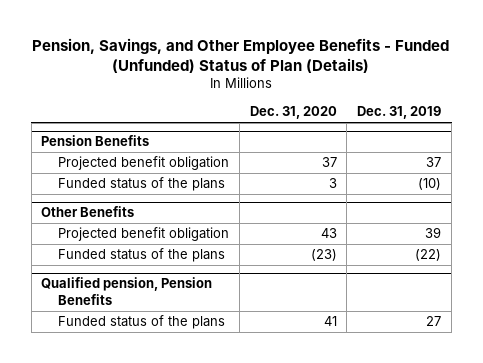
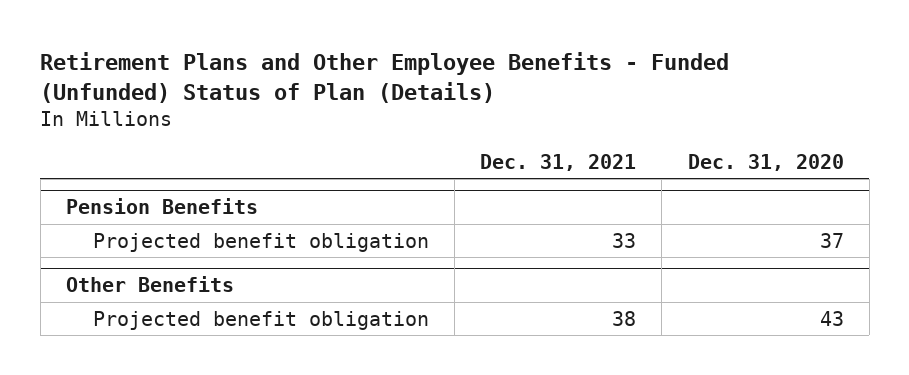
- Pension, Savings, and Other Employee Benefits - Funded (Unfunded) Status of Plan (Details)
+ Retirement Plans and Other Employee Benefits - Funded (Unfunded) Status of Plan (Details)
- | Dec. 31, 2020 | Dec. 31, 2019
+ | Dec. 31, 2021 | Dec. 31, 2020
@ Pension Benefits
- Funded status of the plans | 3 | (10)
@ Other Benefits
- Funded status of the plans | (23) | (22)
- Qualified pension, Pension Benefits
- Funded status of the plans | 41 | 27

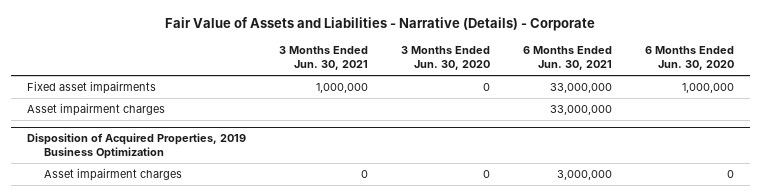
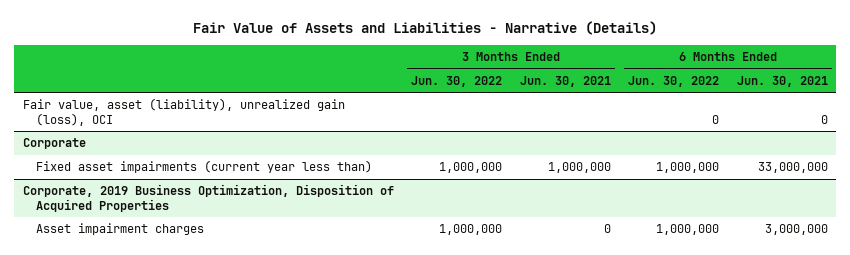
- Fair Value of Assets and Liabilities - Narrative (Details) - Corporate
+ Fair Value of Assets and Liabilities - Narrative (Details)
- | 3 Months Ended Jun. 30, 2021 | 3 Months Ended Jun. 30, 2020 | 6 Months Ended Jun. 30, 2021 | 6 Months Ended Jun. 30, 2020
+ | 3 Months Ended Jun. 30, 2022 | 3 Months Ended Jun. 30, 2021 | 6 Months Ended Jun. 30, 2022 | 6 Months Ended Jun. 30, 2021
- Fixed asset impairments | 1,000,000 | 0 | 33,000,000 | 1,000,000
- Asset impairment charges | | | 33,000,000 |
- Disposition of Acquired Properties, 2019 Business Optimization
+ Fair value, asset (liability), unrealized gain (loss), OCI | | | 0 | 0
+ Corporate
+ Fixed asset impairments (current year less than) | 1,000,000 | 1,000,000 | 1,000,000 | 33,000,000
+ Corporate, 2019 Business Optimization, Disposition of Acquired Properties

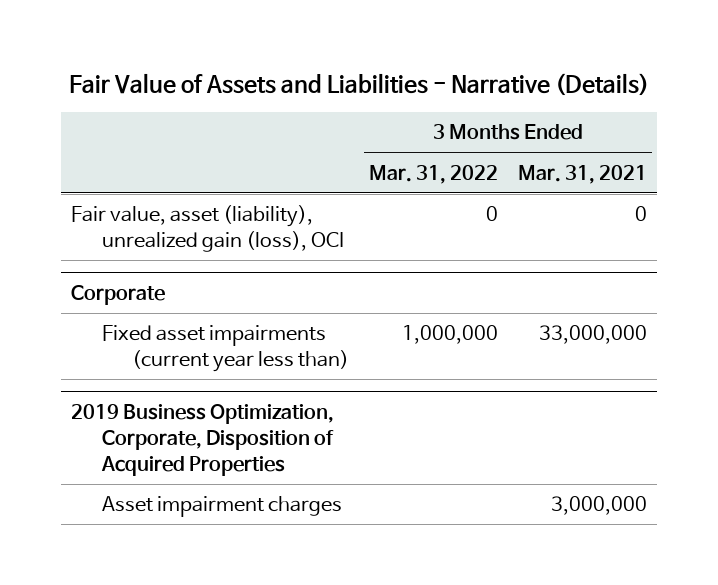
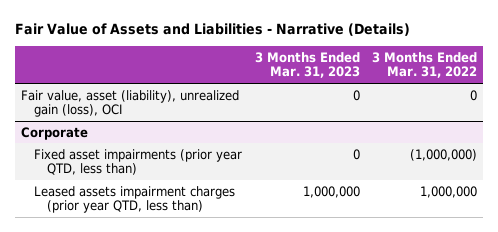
- | 3 Months Ended Mar. 31, 2022 | 3 Months Ended Mar. 31, 2021
+ | 3 Months Ended Mar. 31, 2023 | 3 Months Ended Mar. 31, 2022
@ Corporate
- Fixed asset impairments (current year less than) | 1,000,000 | 33,000,000
- 2019 Business Optimization, Corporate, Disposition of Acquired Properties
- Asset impairment charges | | 3,000,000
@ Corporate
+ Fixed asset impairments (prior year QTD, less than) | 0 | (1,000,000)
+ Leased assets impairment charges (prior year QTD, less than) | 1,000,000 | 1,000,000

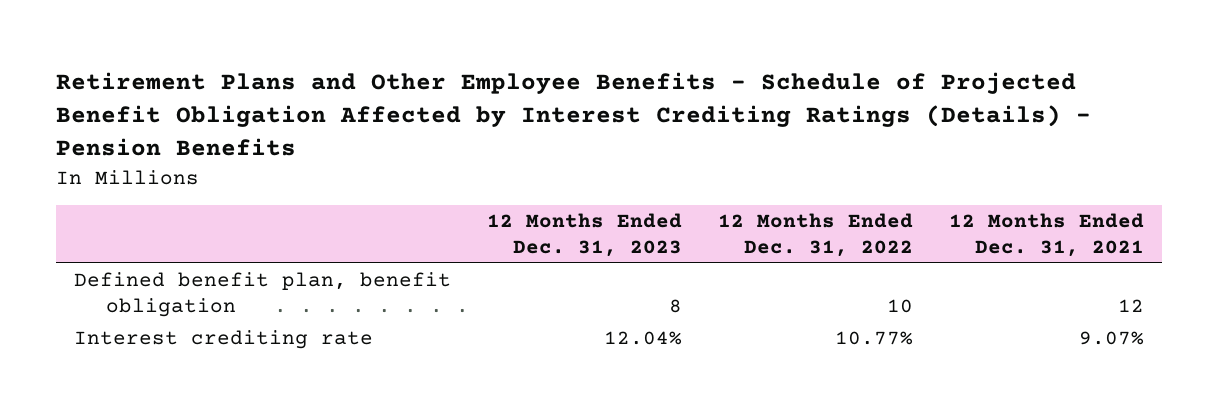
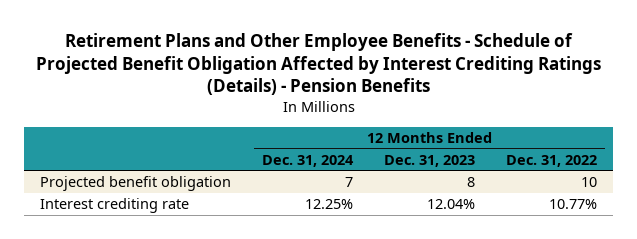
- | 12 Months Ended Dec. 31, 2023 | 12 Months Ended Dec. 31, 2022 | 12 Months Ended Dec. 31, 2021
+ | 12 Months Ended Dec. 31, 2024 | 12 Months Ended Dec. 31, 2023 | 12 Months Ended Dec. 31, 2022
- Defined benefit plan, benefit obligation | 8 | 10 | 12
+ Projected benefit obligation | 7 | 8 | 10

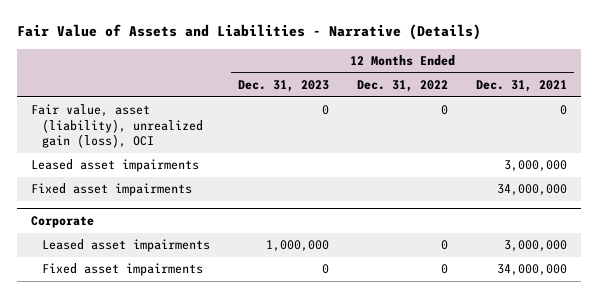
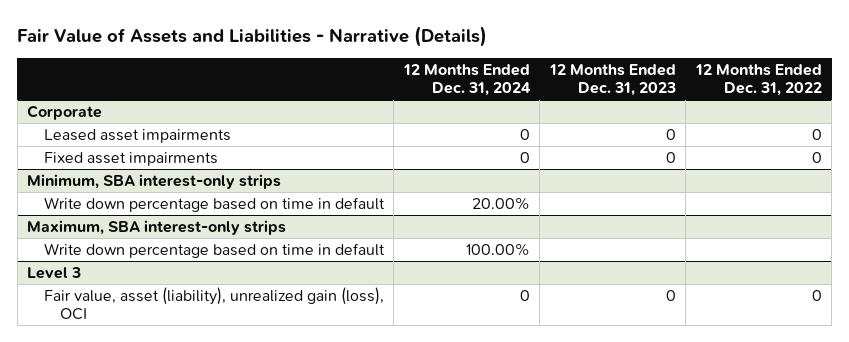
- | 12 Months Ended Dec. 31, 2023 | 12 Months Ended Dec. 31, 2022 | 12 Months Ended Dec. 31, 2021
+ | 12 Months Ended Dec. 31, 2024 | 12 Months Ended Dec. 31, 2023 | 12 Months Ended Dec. 31, 2022
- Fair value, asset (liability), unrealized gain (loss), OCI | 0 | 0 | 0
- Leased asset impairments | | | 3,000,000
- Fixed asset impairments | | | 34,000,000
@ Corporate
- Leased asset impairments | 1,000,000 | 0 | 3,000,000
+ Leased asset impairments | 0 | 0 | 0
+ Minimum, SBA interest-only strips
+ Write down percentage based on time in default | 20.00% | |
+ Maximum, SBA interest-only strips
+ Write down percentage based on time in default | 100.00% | |
+ Level 3
+ Fair value, asset (liability), unrealized gain (loss), OCI | 0 | 0 | 0

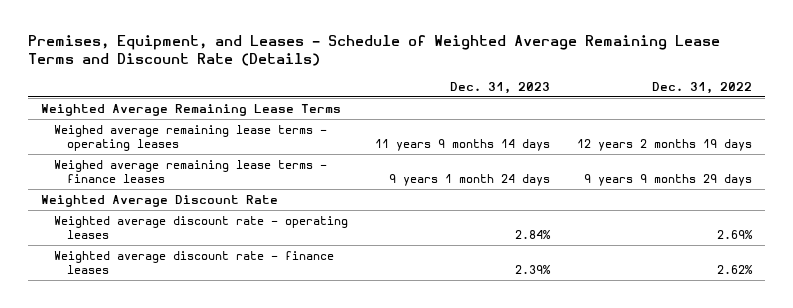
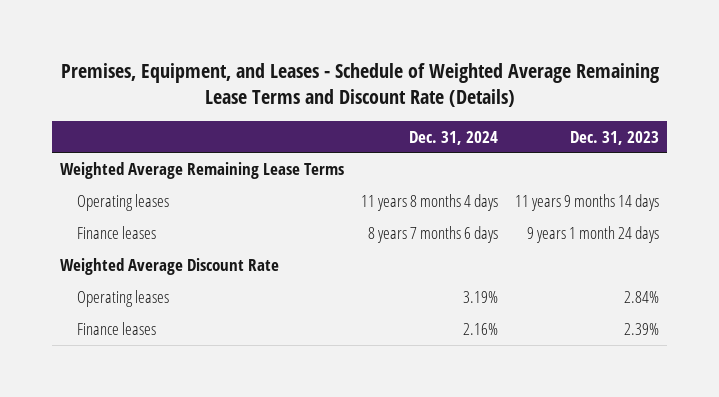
- | Dec. 31, 2023 | Dec. 31, 2022
+ | Dec. 31, 2024 | Dec. 31, 2023
- Weighed average remaining lease terms - operating leases | 11 years 9 months 14 days | 12 years 2 months 19 days
- Weighed average remaining lease terms - finance leases | 9 years 1 month 24 days | 9 years 9 months 29 days
+ Operating leases | 11 years 8 months 4 days | 11 years 9 months 14 days
+ Finance leases | 8 years 7 months 6 days | 9 years 1 month 24 days
- Weighted average discount rate - operating leases | 2.84% | 2.69%
- Weighted average discount rate - finance leases | 2.39% | 2.62%
+ Operating leases | 3.19% | 2.84%
+ Finance leases | 2.16% | 2.39%

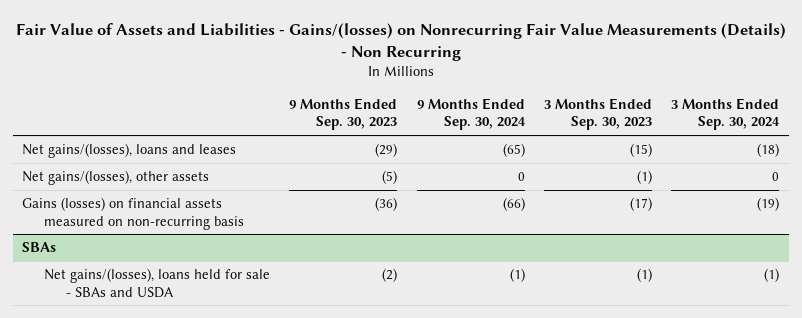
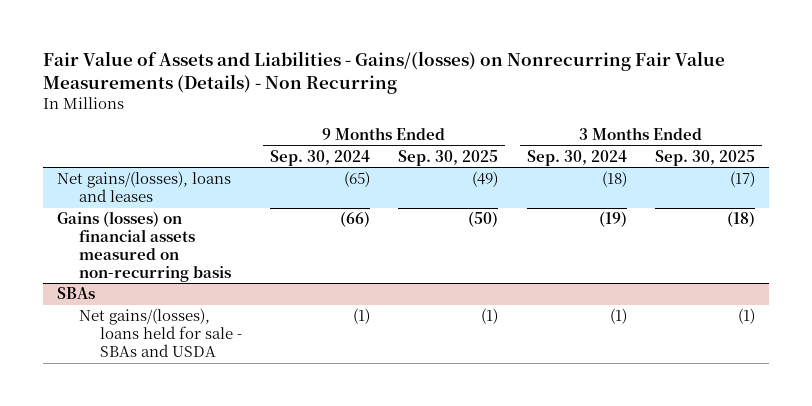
- | 9 Months Ended Sep. 30, 2023 | 9 Months Ended Sep. 30, 2024 | 3 Months Ended Sep. 30, 2023 | 3 Months Ended Sep. 30, 2024
+ | 9 Months Ended Sep. 30, 2024 | 9 Months Ended Sep. 30, 2025 | 3 Months Ended Sep. 30, 2024 | 3 Months Ended Sep. 30, 2025
- Net gains/(losses), other assets | (5) | 0 | (1) | 0

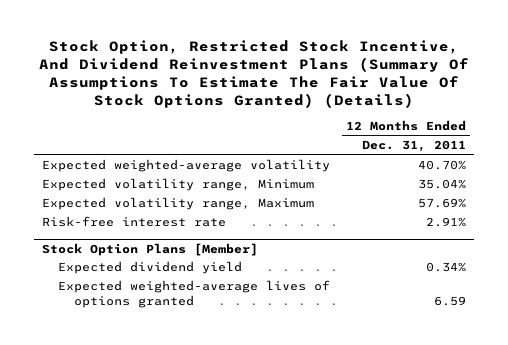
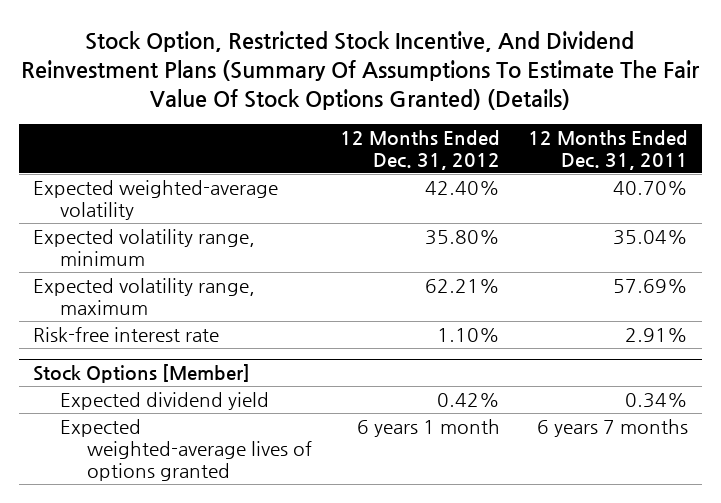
- | 12 Months Ended Dec. 31, 2011
+ | 12 Months Ended Dec. 31, 2012 | 12 Months Ended Dec. 31, 2011
- Expected volatility range, Minimum | 35.04%
- Expected volatility range, Maximum | 57.69%
+ Expected volatility range, minimum | 35.80% | 35.04%
+ Expected volatility range, maximum | 62.21% | 57.69%
- Stock Option Plans [Member]
+ Stock Options [Member]
- Expected weighted-average lives of options granted | 6.59
+ Expected weighted-average lives of options granted | 6 years 1 month | 6 years 7 months

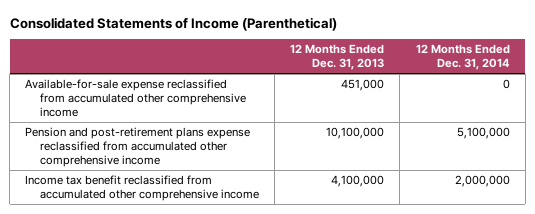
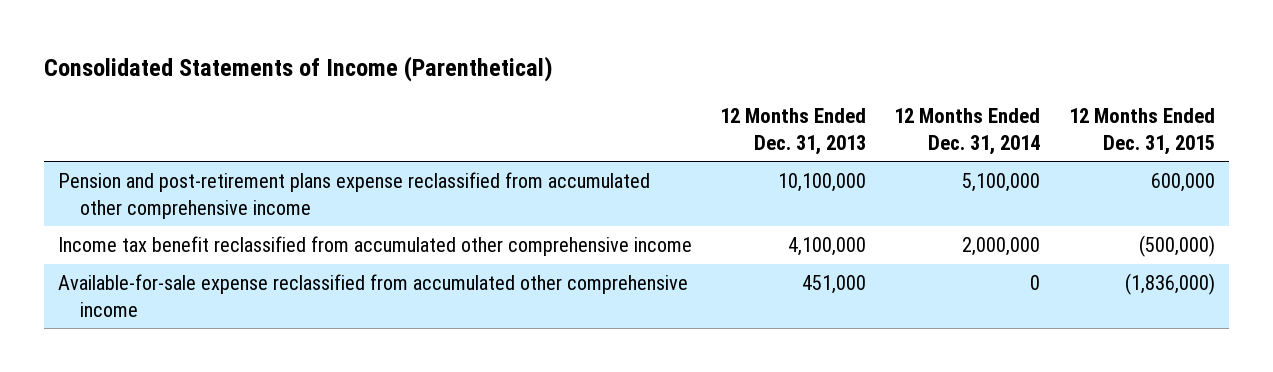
- | 12 Months Ended Dec. 31, 2013 | 12 Months Ended Dec. 31, 2014
+ | 12 Months Ended Dec. 31, 2013 | 12 Months Ended Dec. 31, 2014 | 12 Months Ended Dec. 31, 2015
moved down: Available-for-sale expense reclassified from accumulated other comprehensive income | 451,000 | 0 | (1,836,000)

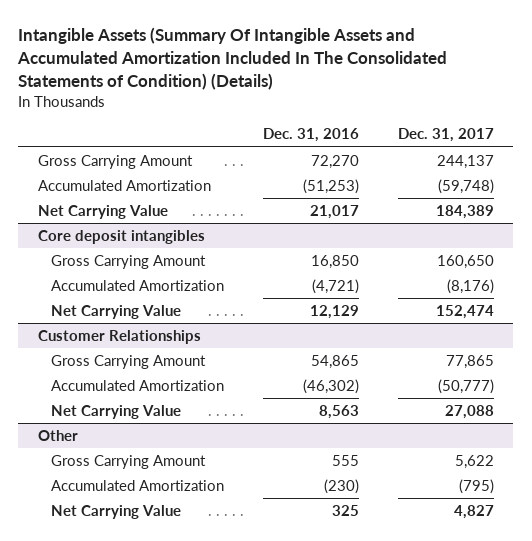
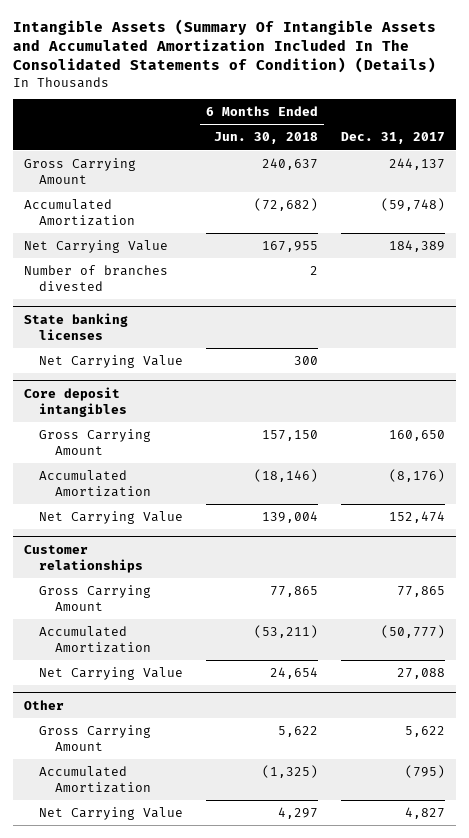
- | Dec. 31, 2016 | Dec. 31, 2017
+ | 6 Months Ended Jun. 30, 2018 | Dec. 31, 2017
+ Number of branches divested | 2 |
+ State banking licenses
+ Net Carrying Value | 300 |
- Customer Relationships
+ Customer relationships

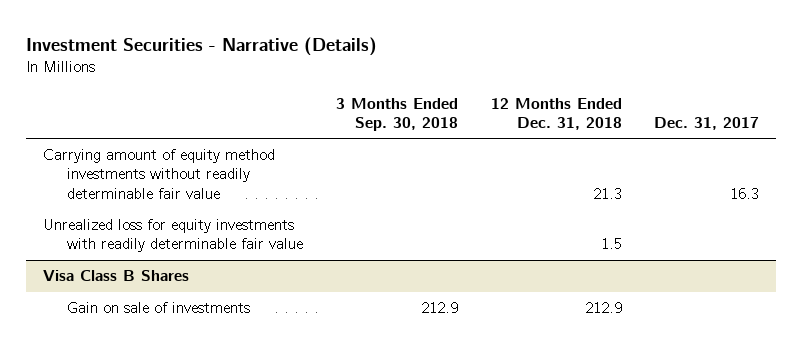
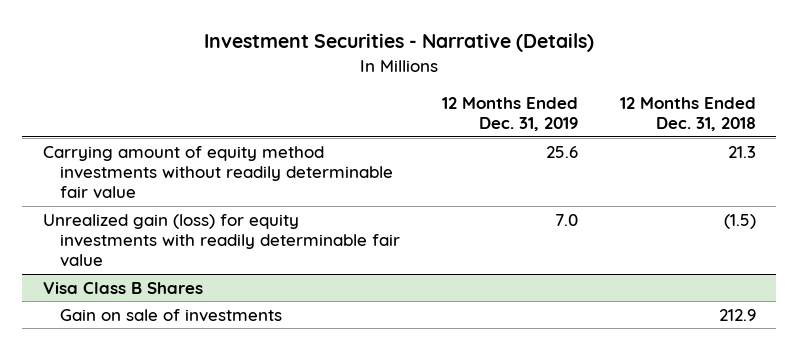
- | 3 Months Ended Sep. 30, 2018 | 12 Months Ended Dec. 31, 2018 | Dec. 31, 2017
+ | 12 Months Ended Dec. 31, 2019 | 12 Months Ended Dec. 31, 2018
- Unrealized loss for equity investments with readily determinable fair value | | 1.5 |
+ Unrealized gain (loss) for equity investments with readily determinable fair value | 7.0 | (1.5)

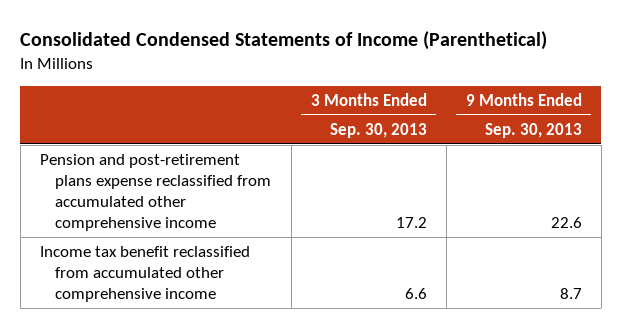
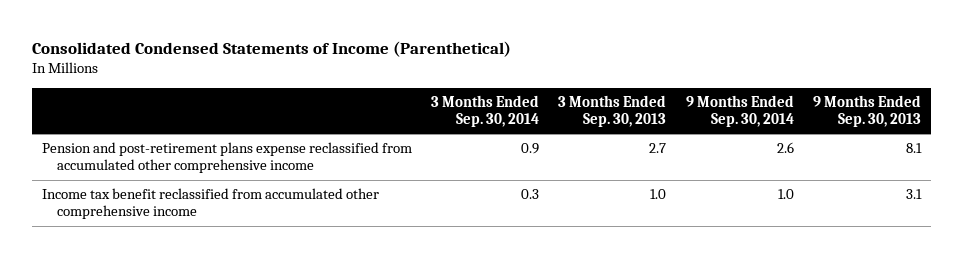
- | 3 Months Ended Sep. 30, 2013 | 9 Months Ended Sep. 30, 2013
+ | 3 Months Ended Sep. 30, 2014 | 3 Months Ended Sep. 30, 2013 | 9 Months Ended Sep. 30, 2014 | 9 Months Ended Sep. 30, 2013
- Pension and post-retirement plans expense reclassified from accumulated other comprehensive income | 17.2 | 22.6
- Income tax benefit reclassified from accumulated other comprehensive income | 6.6 | 8.7
+ Pension and post-retirement plans expense reclassified from accumulated other comprehensive income | 0.9 | 2.7 | 2.6 | 8.1
+ Income tax benefit reclassified from accumulated other comprehensive income | 0.3 | 1.0 | 1.0 | 3.1

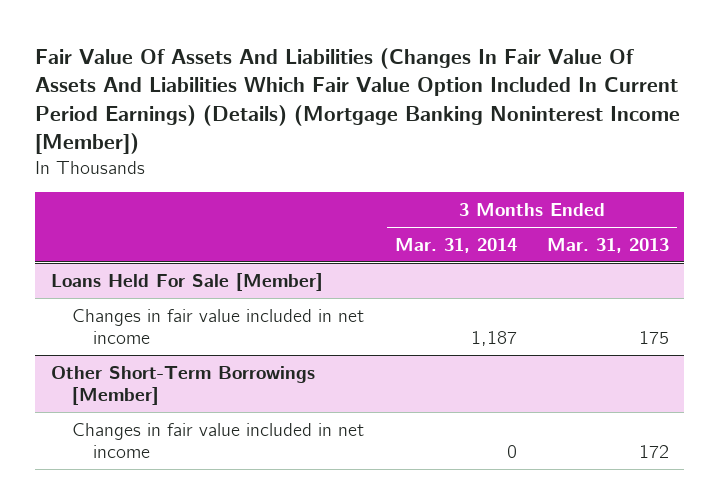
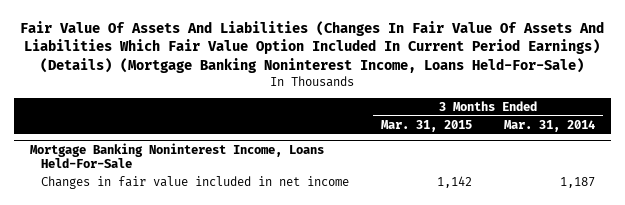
- Fair Value Of Assets And Liabilities (Changes In Fair Value Of Assets And Liabilities Which Fair Value Option Included In Current Period Earnings) (Details) (Mortgage Banking Noninterest Income [Member])
+ Fair Value Of Assets And Liabilities (Changes In Fair Value Of Assets And Liabilities Which Fair Value Option Included In Current Period Earnings) (Details) (Mortgage Banking Noninterest Income, Loans Held-For-Sale)
- | 3 Months Ended Mar. 31, 2014 | 3 Months Ended Mar. 31, 2013
+ | 3 Months Ended Mar. 31, 2015 | 3 Months Ended Mar. 31, 2014
- Loans Held For Sale [Member]
+ Mortgage Banking Noninterest Income, Loans Held-For-Sale
- Other Short-Term Borrowings [Member]
- Changes in fair value included in net income | 0 | 172

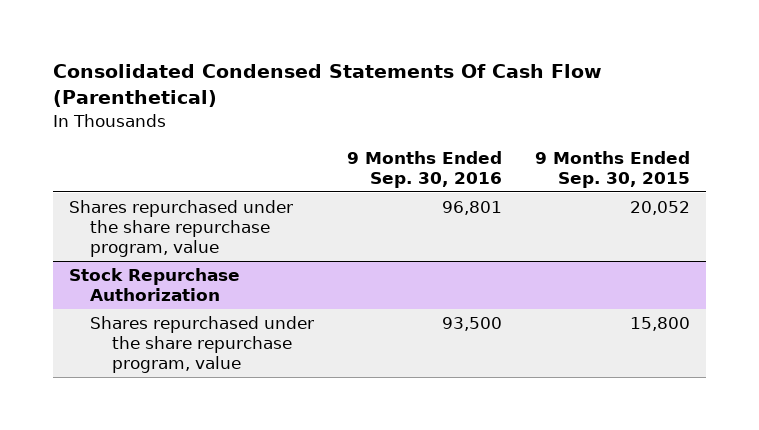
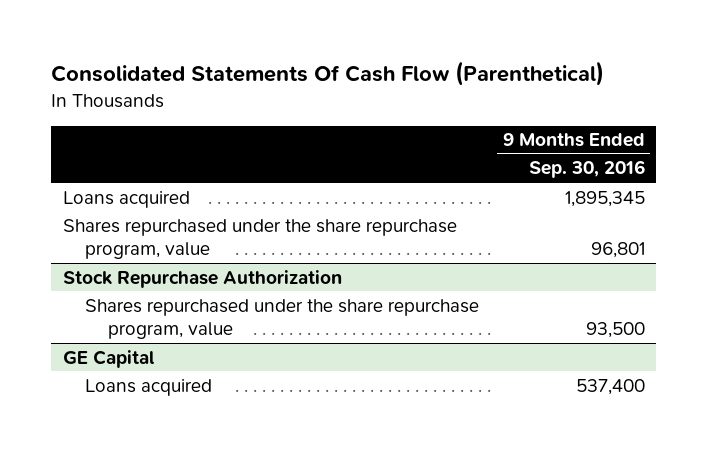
- Consolidated Condensed Statements Of Cash Flow (Parenthetical)
+ Consolidated Statements Of Cash Flow (Parenthetical)
- | 9 Months Ended Sep. 30, 2016 | 9 Months Ended Sep. 30, 2015
+ | 9 Months Ended Sep. 30, 2016
+ Loans acquired | 1,895,345
+ GE Capital
+ Loans acquired | 537,400

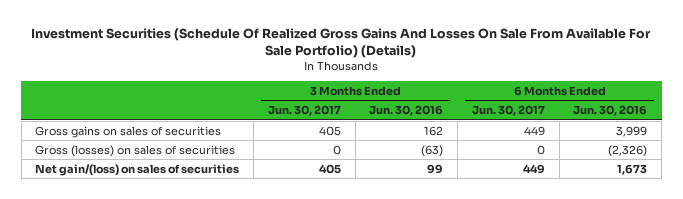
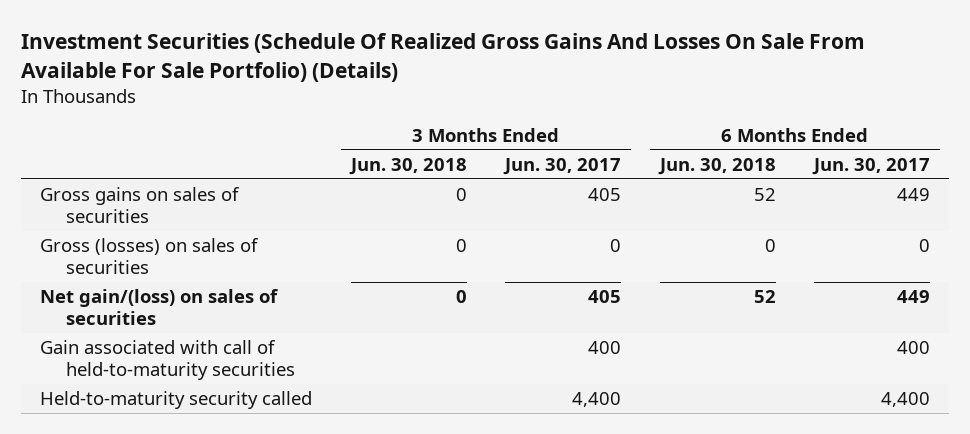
- | 3 Months Ended Jun. 30, 2017 | 3 Months Ended Jun. 30, 2016 | 6 Months Ended Jun. 30, 2017 | 6 Months Ended Jun. 30, 2016
+ | 3 Months Ended Jun. 30, 2018 | 3 Months Ended Jun. 30, 2017 | 6 Months Ended Jun. 30, 2018 | 6 Months Ended Jun. 30, 2017
+ Gain associated with call of held-to-maturity securities | | 400 | | 400
+ Held-to-maturity security called | | 4,400 | | 4,400

